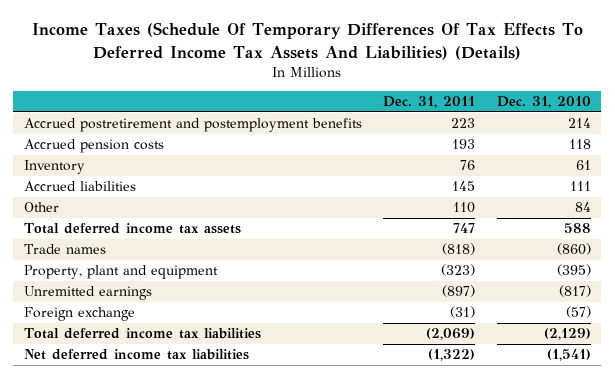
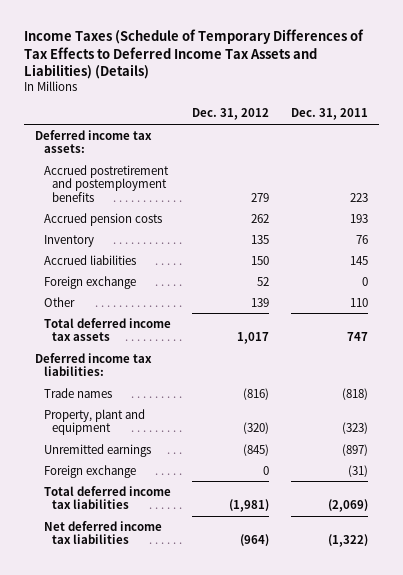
- Income Taxes (Schedule Of Temporary Differences Of Tax Effects To Deferred Income Tax Assets And Liabilities) (Details)
+ Income Taxes (Schedule of Temporary Differences of Tax Effects to Deferred Income Tax Assets and Liabilities) (Details)
- | Dec. 31, 2011 | Dec. 31, 2010
+ | Dec. 31, 2012 | Dec. 31, 2011
+ Deferred income tax assets:
+ Foreign exchange | 52 | 0
+ Deferred income tax liabilities:

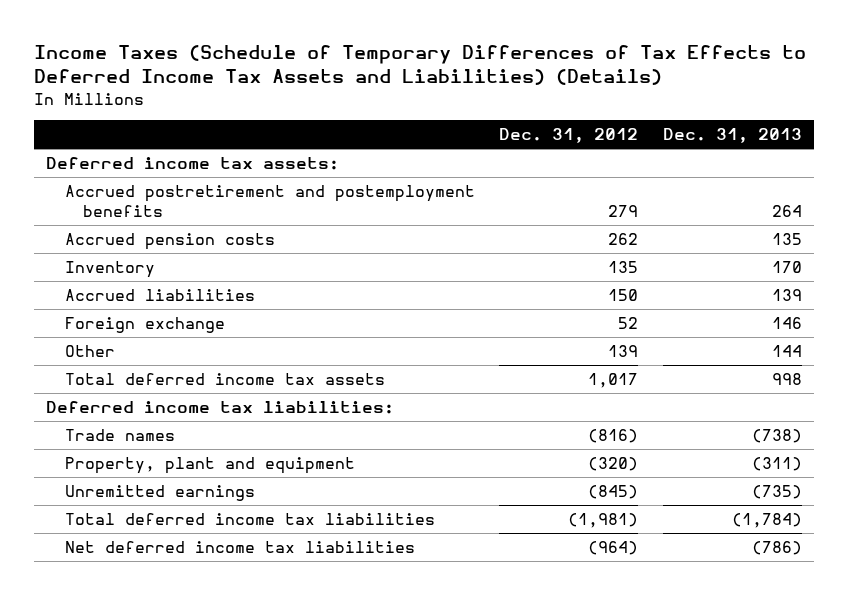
- | Dec. 31, 2012 | Dec. 31, 2011
+ | Dec. 31, 2012 | Dec. 31, 2013
- Foreign exchange | 0 | (31)

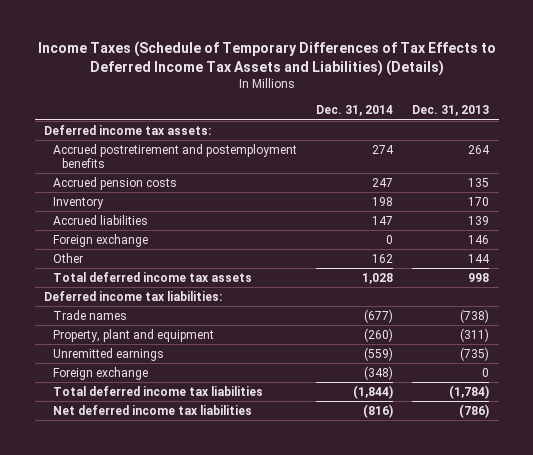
- | Dec. 31, 2012 | Dec. 31, 2013
+ | Dec. 31, 2014 | Dec. 31, 2013
+ Foreign exchange | (348) | 0

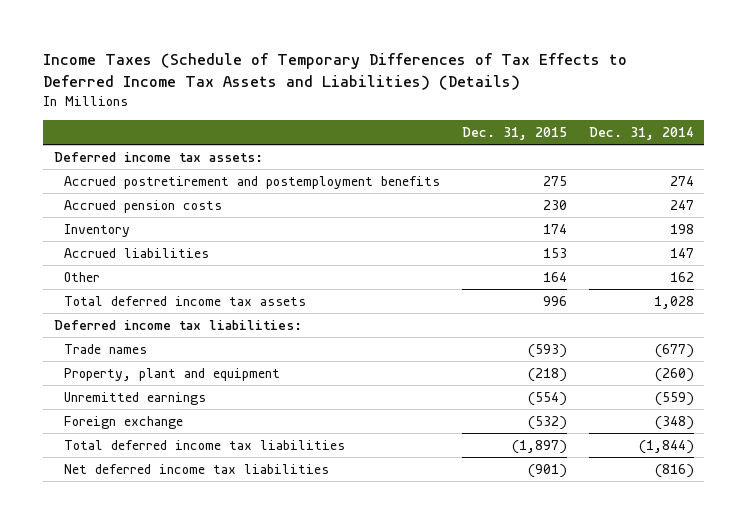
- | Dec. 31, 2014 | Dec. 31, 2013
+ | Dec. 31, 2015 | Dec. 31, 2014
- Foreign exchange | 0 | 146

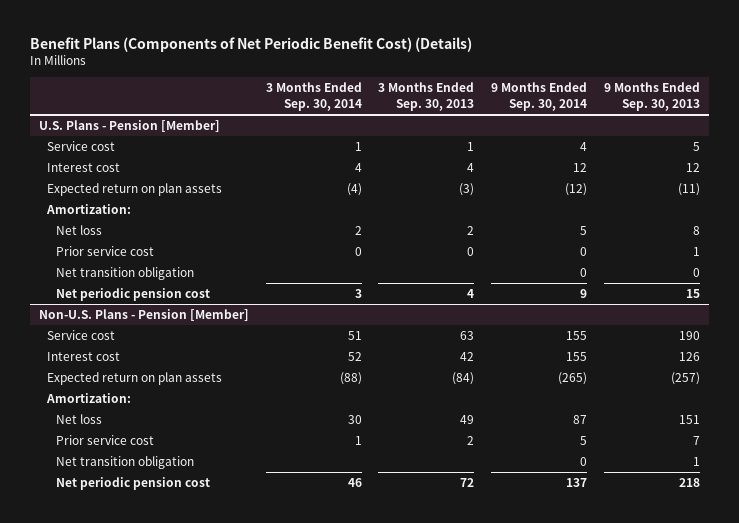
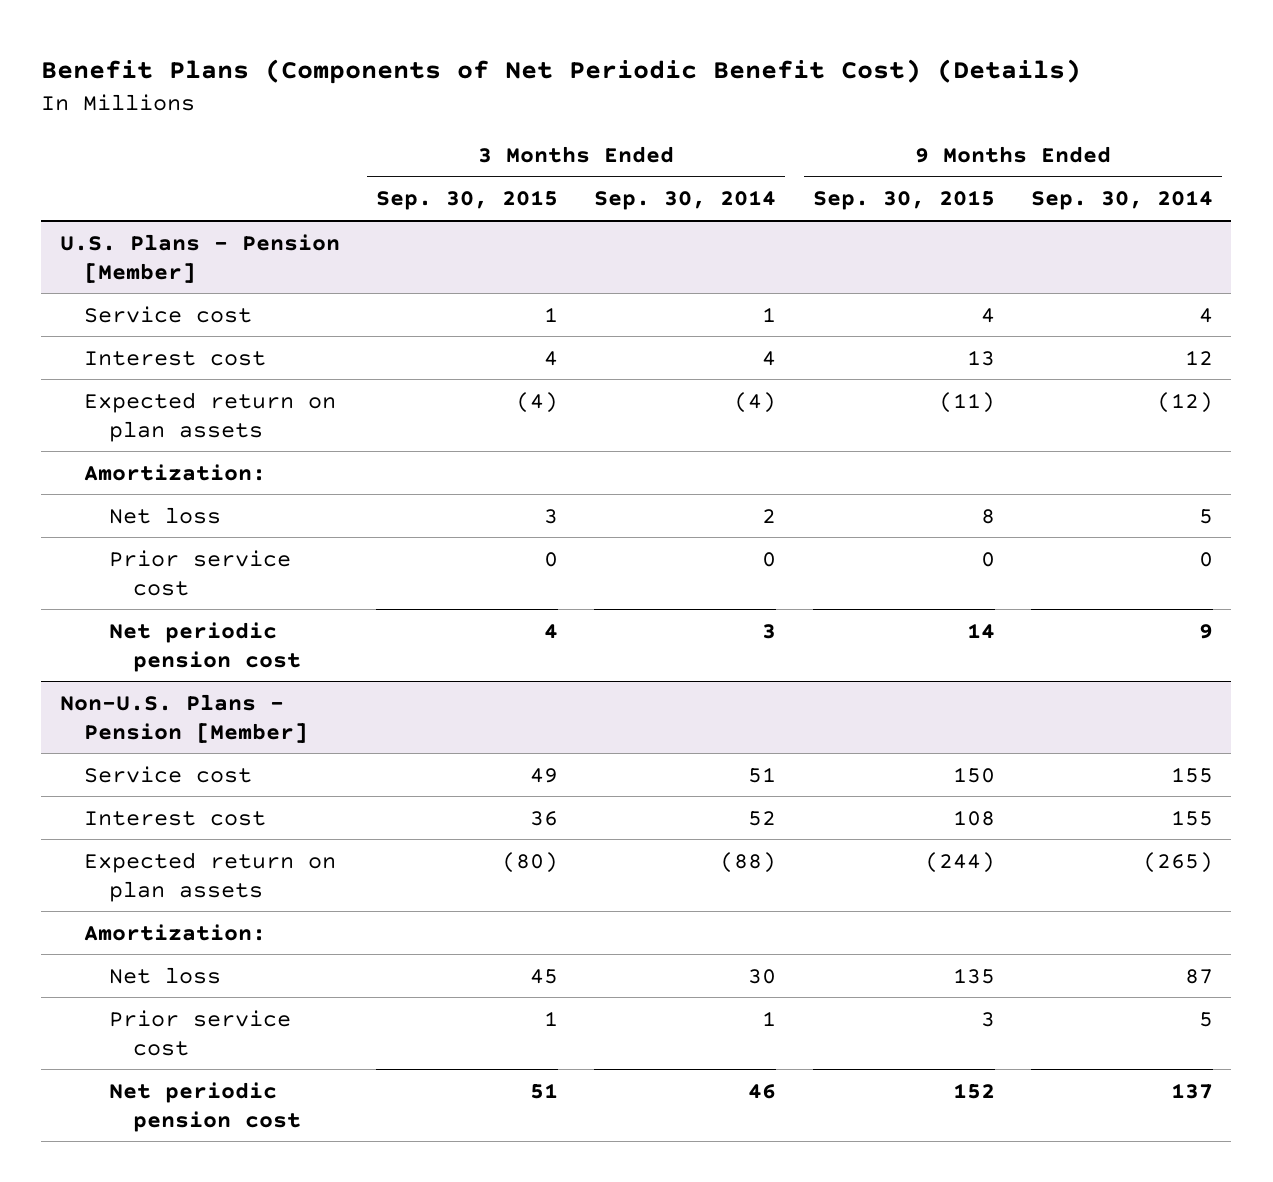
- | 3 Months Ended Sep. 30, 2014 | 3 Months Ended Sep. 30, 2013 | 9 Months Ended Sep. 30, 2014 | 9 Months Ended Sep. 30, 2013
+ | 3 Months Ended Sep. 30, 2015 | 3 Months Ended Sep. 30, 2014 | 9 Months Ended Sep. 30, 2015 | 9 Months Ended Sep. 30, 2014
@ U.S. Plans - Pension [Member]
- Net transition obligation | | | 0 | 0
@ Non-U.S. Plans - Pension [Member]
- Net transition obligation | | | 0 | 1

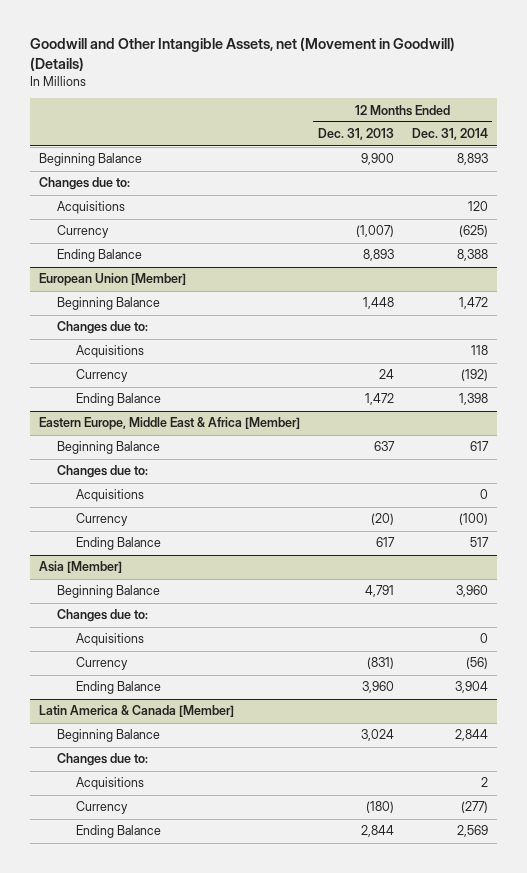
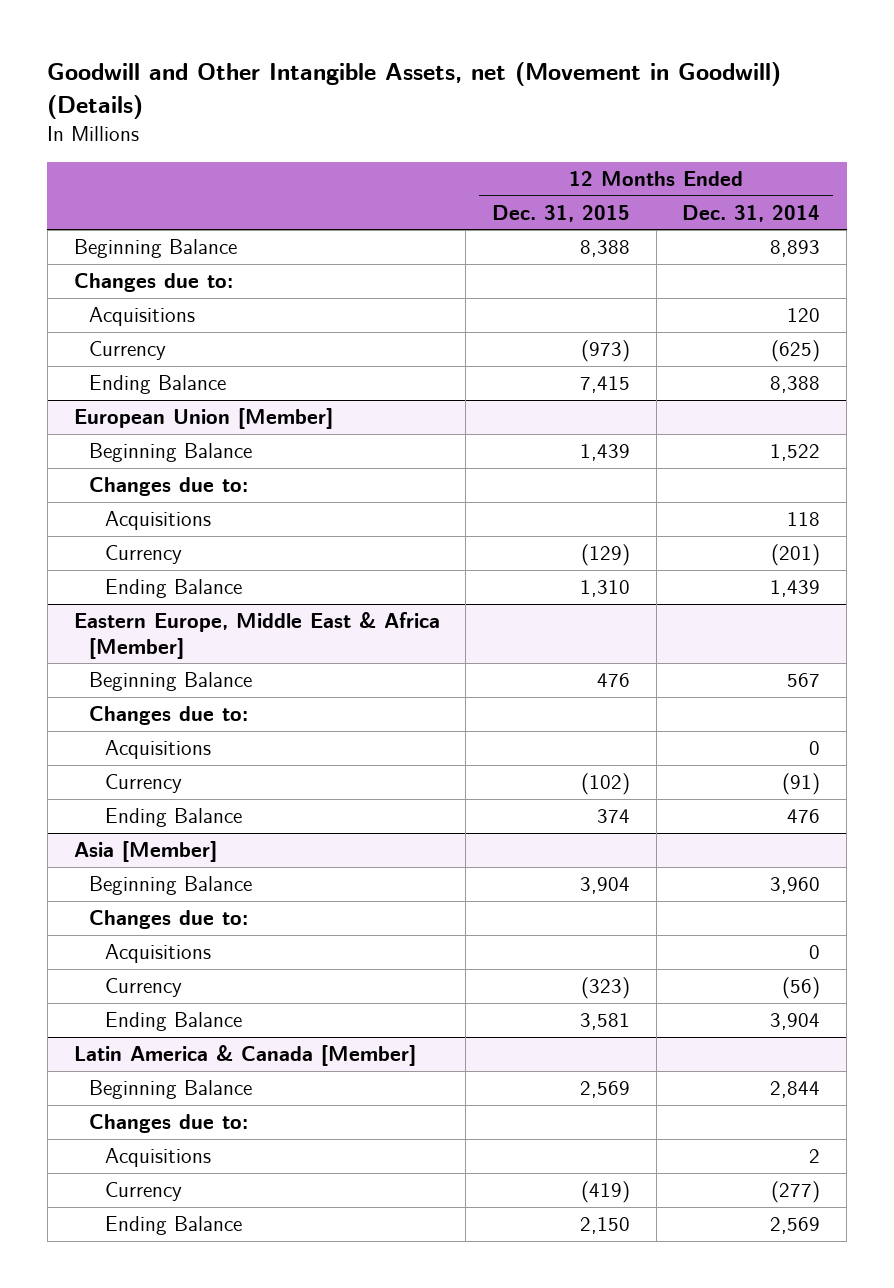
- | 12 Months Ended Dec. 31, 2013 | 12 Months Ended Dec. 31, 2014
+ | 12 Months Ended Dec. 31, 2015 | 12 Months Ended Dec. 31, 2014
@ European Union [Member]
- Beginning Balance | 1,448 | 1,472
+ Beginning Balance | 1,439 | 1,522
- Currency | 24 | (192)
- Ending Balance | 1,472 | 1,398
+ Currency | (129) | (201)
+ Ending Balance | 1,310 | 1,439
@ Eastern Europe, Middle East & Africa [Member]
- Beginning Balance | 637 | 617
+ Beginning Balance | 476 | 567
- Currency | (20) | (100)
- Ending Balance | 617 | 517
+ Currency | (102) | (91)
+ Ending Balance | 374 | 476

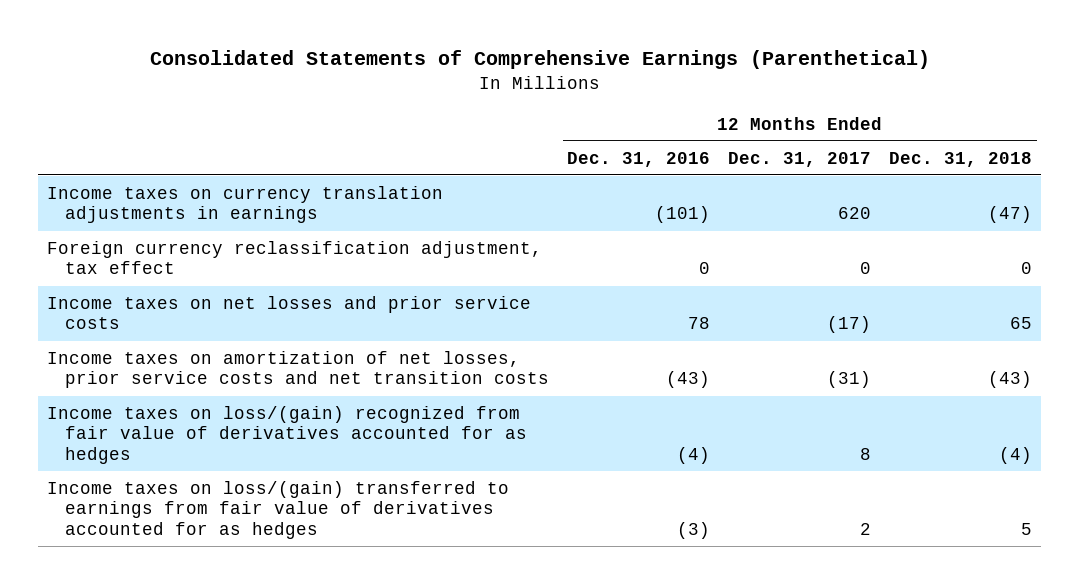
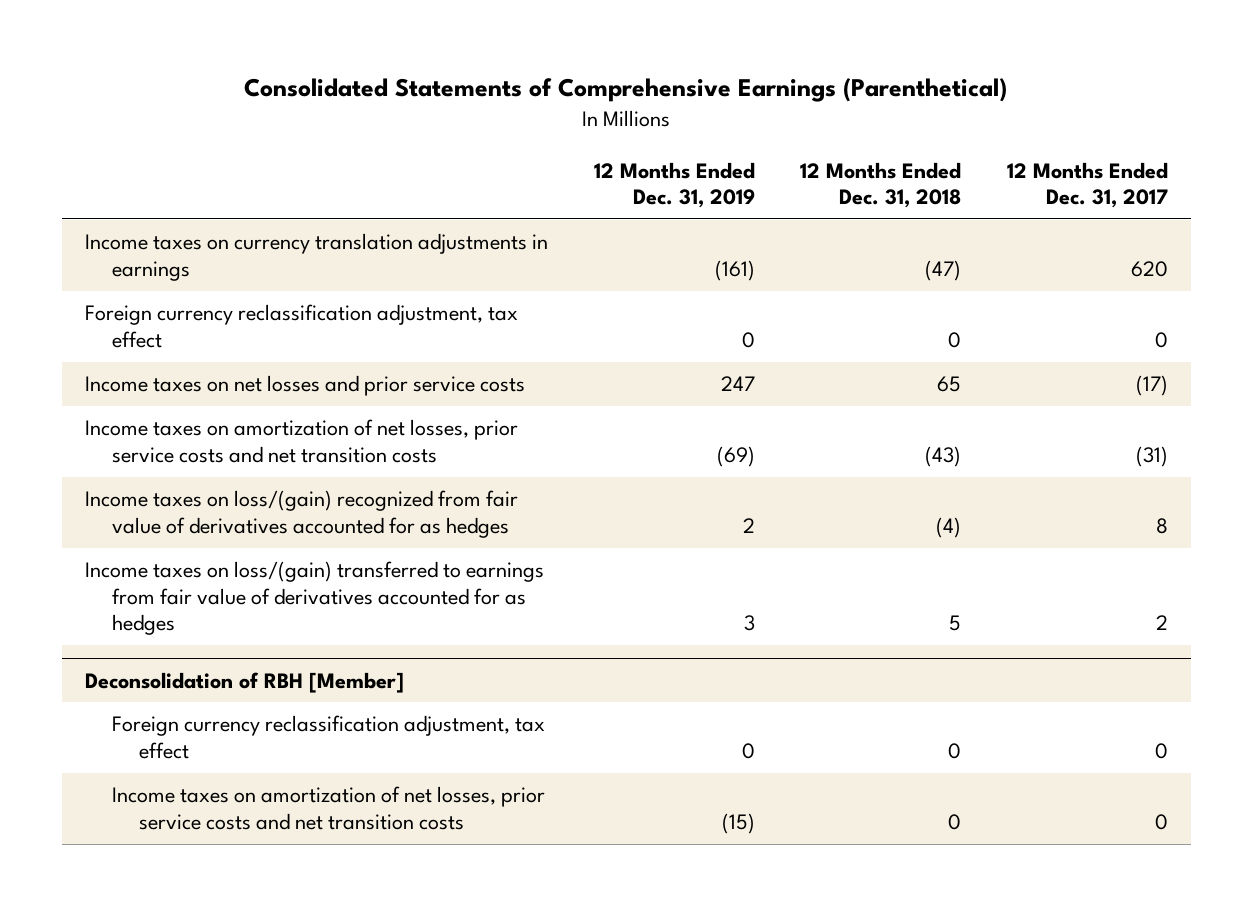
- | 12 Months Ended Dec. 31, 2016 | 12 Months Ended Dec. 31, 2017 | 12 Months Ended Dec. 31, 2018
+ | 12 Months Ended Dec. 31, 2019 | 12 Months Ended Dec. 31, 2018 | 12 Months Ended Dec. 31, 2017
+ Deconsolidation of RBH [Member]
+ Foreign currency reclassification adjustment, tax effect | 0 | 0 | 0
+ Income taxes on amortization of net losses, prior service costs and net transition costs | (15) | 0 | 0

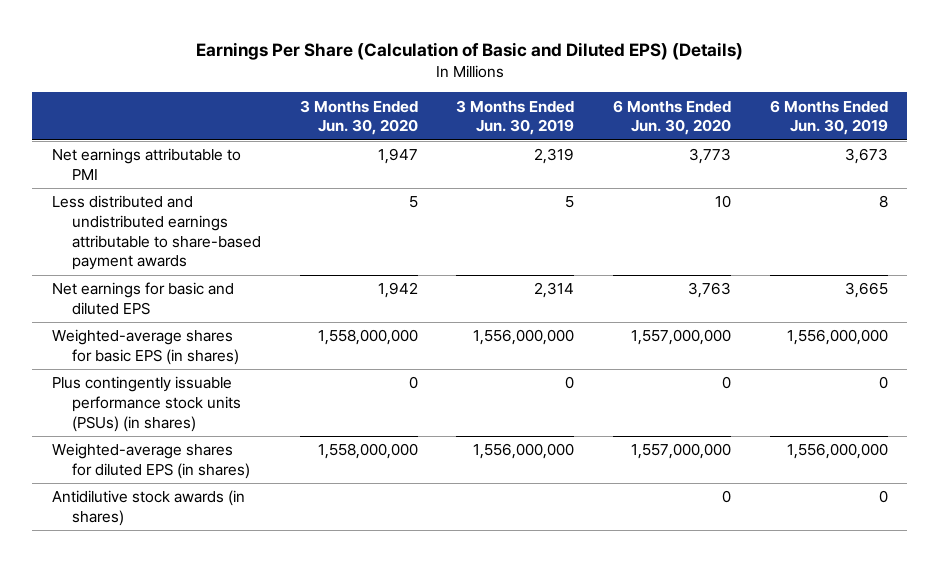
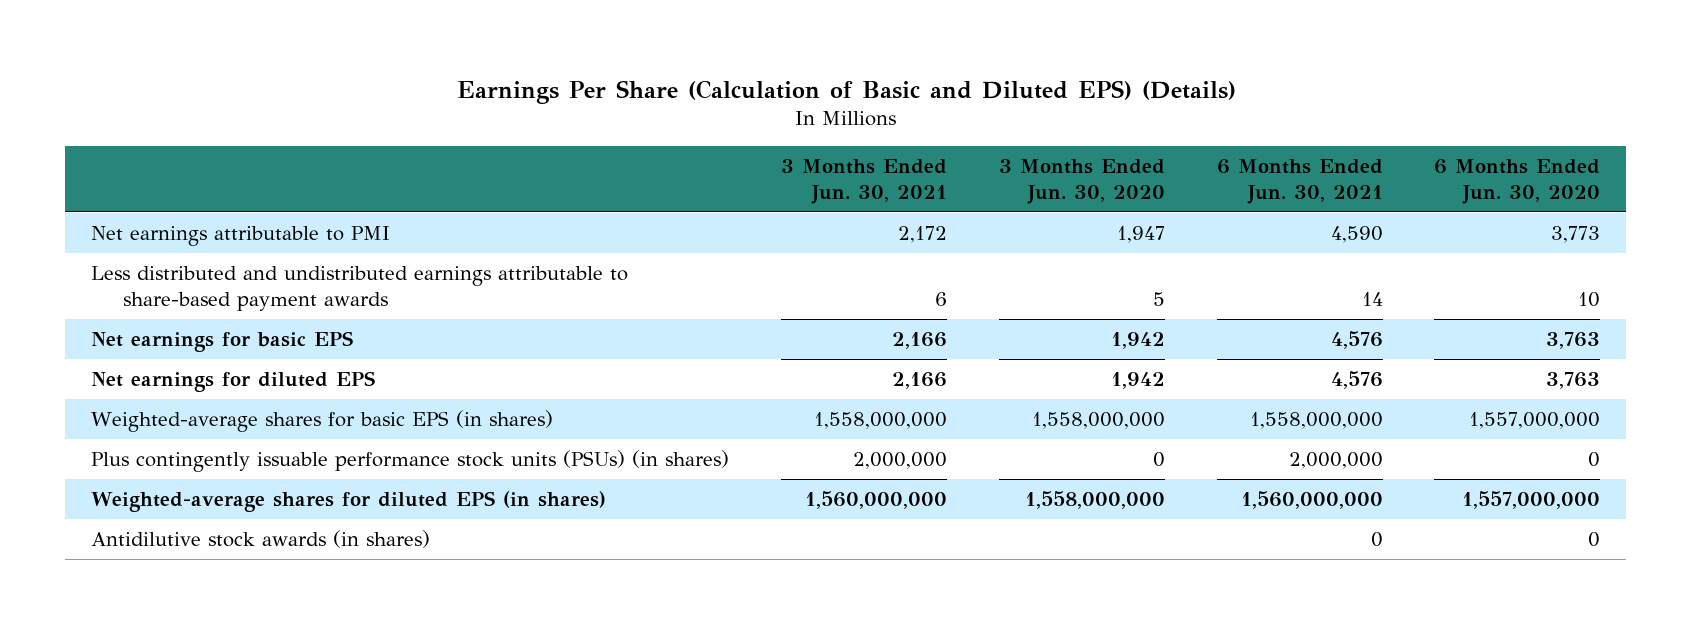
- | 3 Months Ended Jun. 30, 2020 | 3 Months Ended Jun. 30, 2019 | 6 Months Ended Jun. 30, 2020 | 6 Months Ended Jun. 30, 2019
+ | 3 Months Ended Jun. 30, 2021 | 3 Months Ended Jun. 30, 2020 | 6 Months Ended Jun. 30, 2021 | 6 Months Ended Jun. 30, 2020
- Net earnings for basic and diluted EPS | 1,942 | 2,314 | 3,763 | 3,665
+ Net earnings for basic EPS | 2,166 | 1,942 | 4,576 | 3,763
+ Net earnings for diluted EPS | 2,166 | 1,942 | 4,576 | 3,763

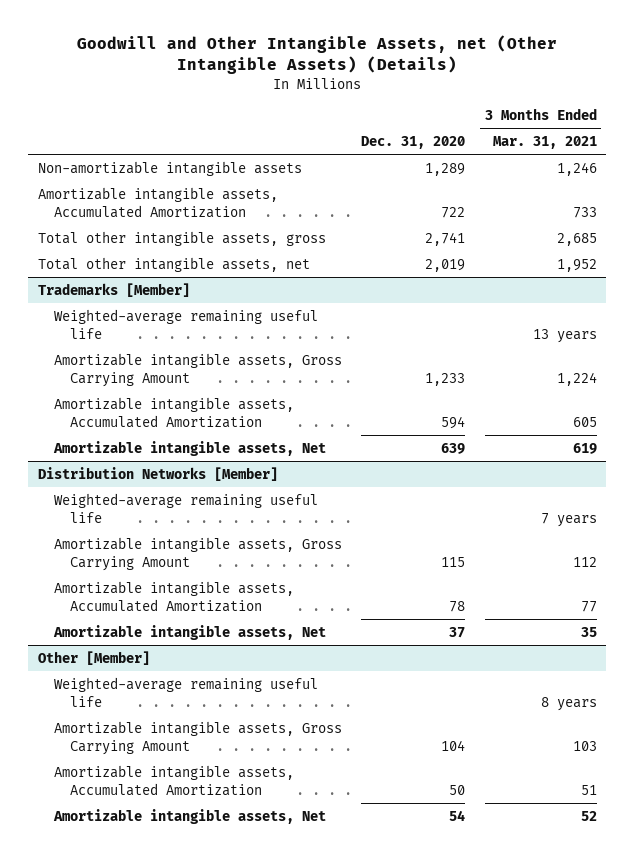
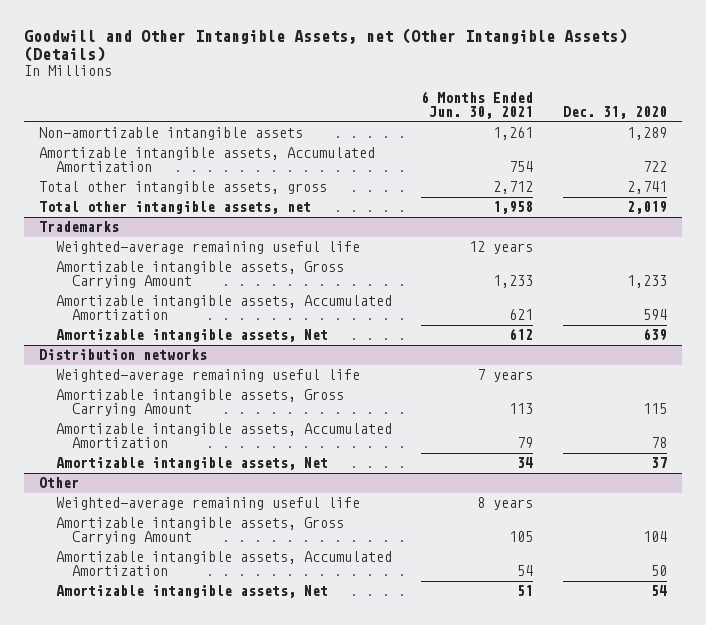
- | Dec. 31, 2020 | 3 Months Ended Mar. 31, 2021
+ | 6 Months Ended Jun. 30, 2021 | Dec. 31, 2020
- Trademarks [Member]
+ Trademarks
- Distribution Networks [Member]
+ Distribution networks
- Other [Member]
+ Other

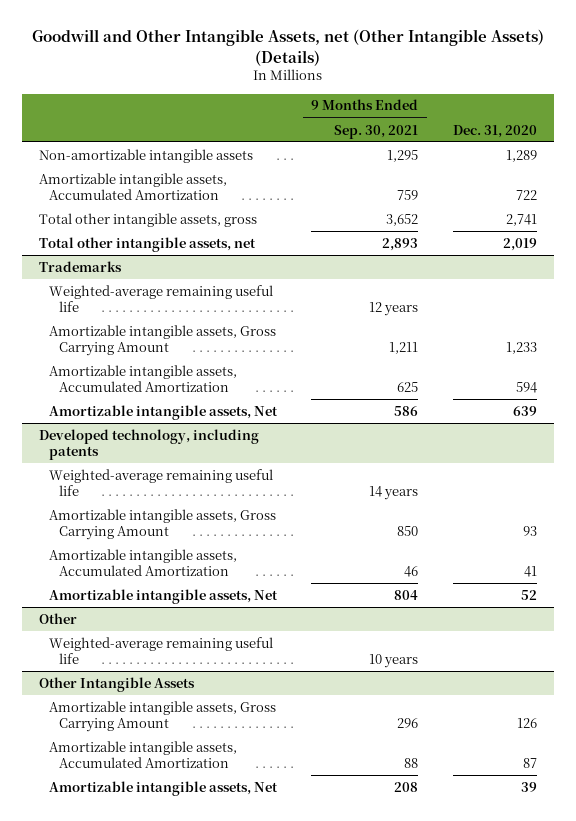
- | 6 Months Ended Jun. 30, 2021 | Dec. 31, 2020
+ | 9 Months Ended Sep. 30, 2021 | Dec. 31, 2020
- Distribution networks
+ Developed technology, including patents
- Amortizable intangible assets, Gross Carrying Amount | 113 | 115
- Amortizable intangible assets, Accumulated Amortization | 79 | 78
- Amortizable intangible assets, Net | 34 | 37
+ Amortizable intangible assets, Gross Carrying Amount | 850 | 93
+ Amortizable intangible assets, Accumulated Amortization | 46 | 41
+ Amortizable intangible assets, Net | 804 | 52
@ Other
- Amortizable intangible assets, Gross Carrying Amount | 105 | 104
- Amortizable intangible assets, Accumulated Amortization | 54 | 50
- Amortizable intangible assets, Net | 51 | 54
+ Other Intangible Assets
+ Amortizable intangible assets, Gross Carrying Amount | 296 | 126
+ Amortizable intangible assets, Accumulated Amortization | 88 | 87
+ Amortizable intangible assets, Net | 208 | 39

